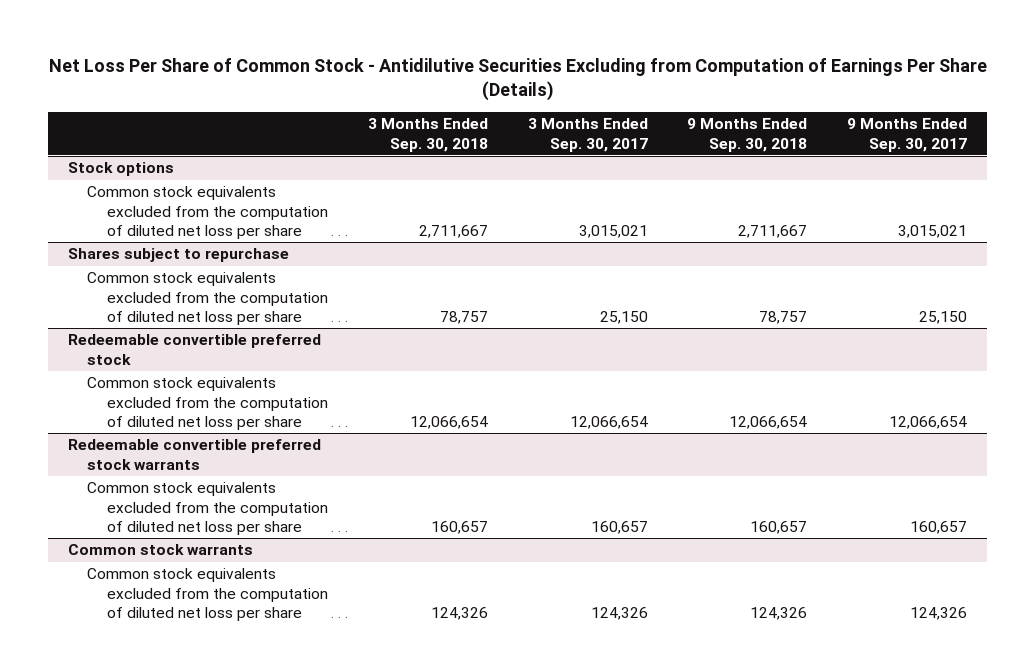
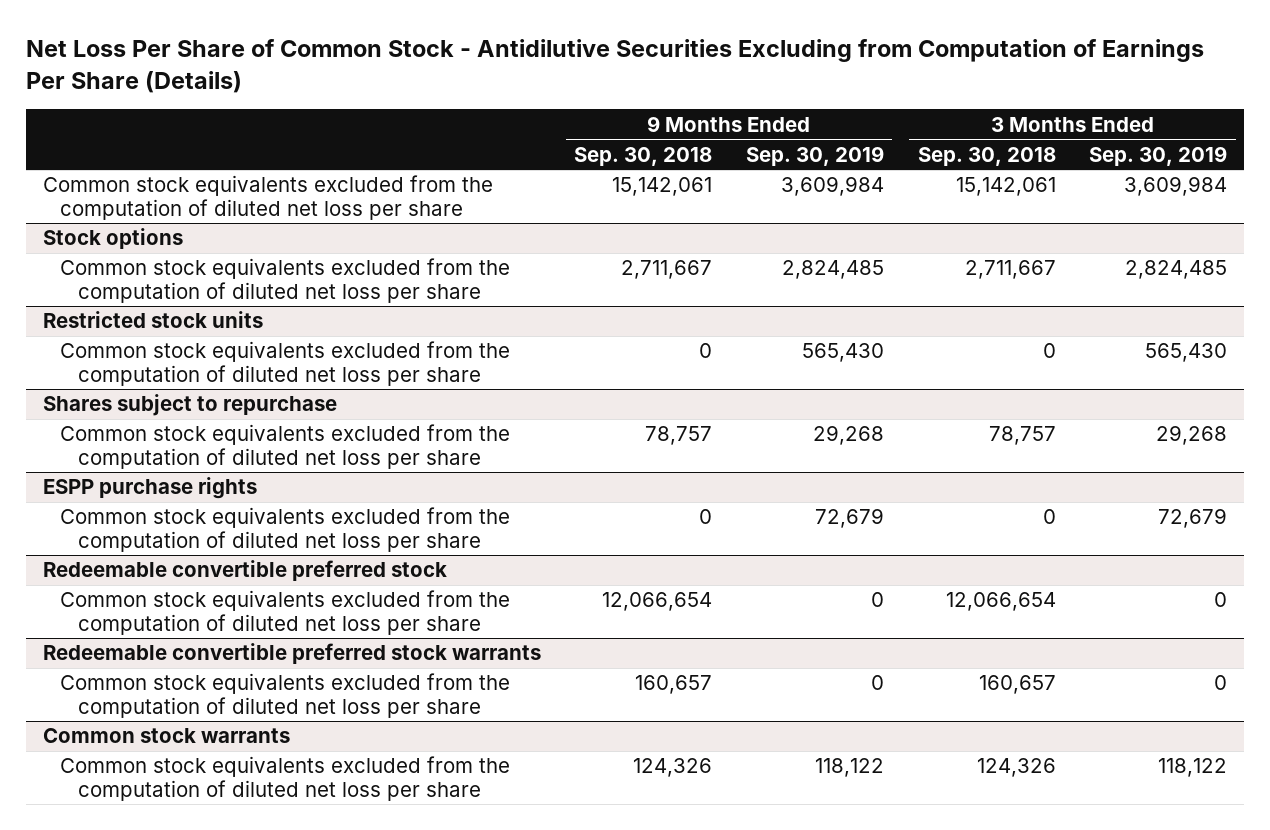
- | 3 Months Ended Sep. 30, 2018 | 3 Months Ended Sep. 30, 2017 | 9 Months Ended Sep. 30, 2018 | 9 Months Ended Sep. 30, 2017
+ | 9 Months Ended Sep. 30, 2018 | 9 Months Ended Sep. 30, 2019 | 3 Months Ended Sep. 30, 2018 | 3 Months Ended Sep. 30, 2019
+ Common stock equivalents excluded from the computation of diluted net loss per share | 15,142,061 | 3,609,984 | 15,142,061 | 3,609,984
+ Restricted stock units
+ Common stock equivalents excluded from the computation of diluted net loss per share | 0 | 565,430 | 0 | 565,430
+ ESPP purchase rights
+ Common stock equivalents excluded from the computation of diluted net loss per share | 0 | 72,679 | 0 | 72,679

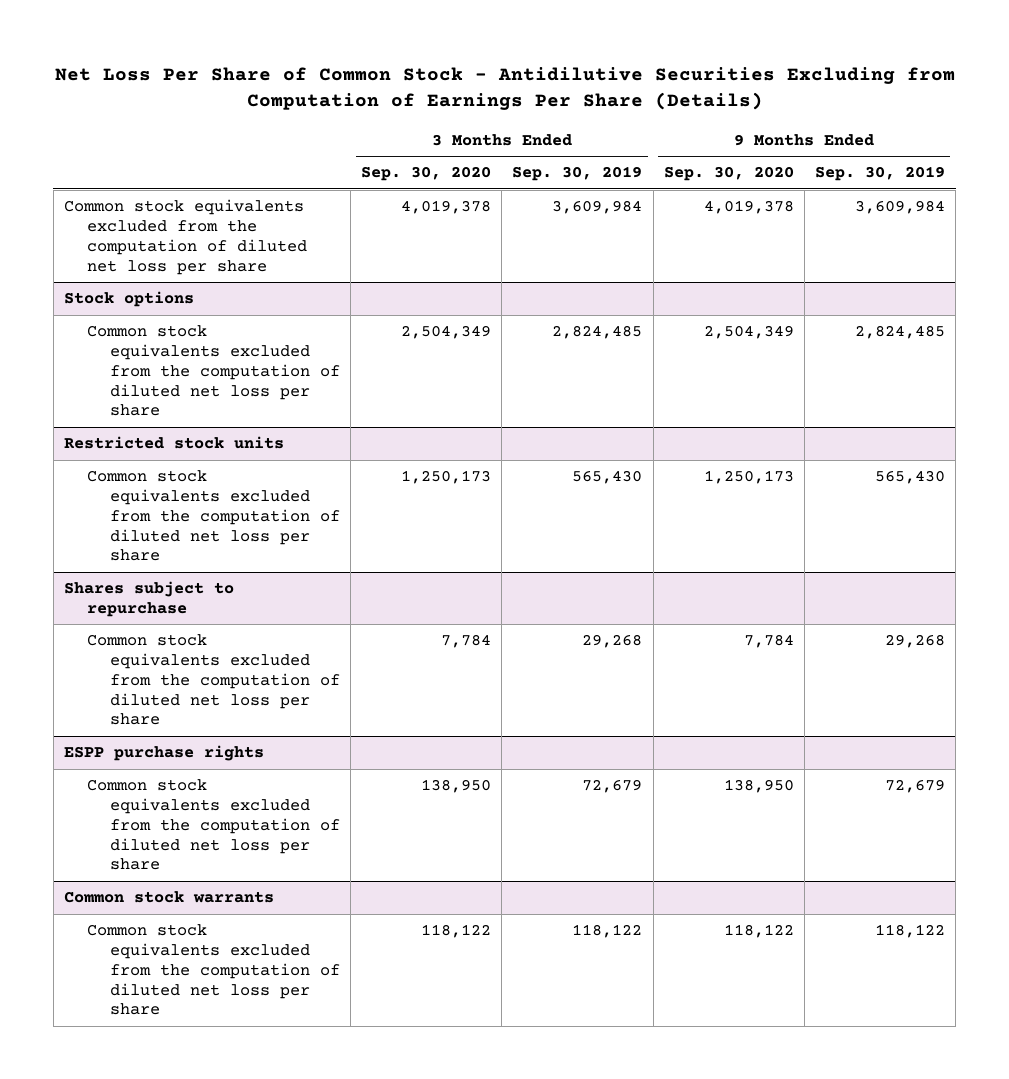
- | 9 Months Ended Sep. 30, 2018 | 9 Months Ended Sep. 30, 2019 | 3 Months Ended Sep. 30, 2018 | 3 Months Ended Sep. 30, 2019
+ | 3 Months Ended Sep. 30, 2020 | 3 Months Ended Sep. 30, 2019 | 9 Months Ended Sep. 30, 2020 | 9 Months Ended Sep. 30, 2019
- Redeemable convertible preferred stock
- Common stock equivalents excluded from the computation of diluted net loss per share | 12,066,654 | 0 | 12,066,654 | 0
- Redeemable convertible preferred stock warrants
- Common stock equivalents excluded from the computation of diluted net loss per share | 160,657 | 0 | 160,657 | 0

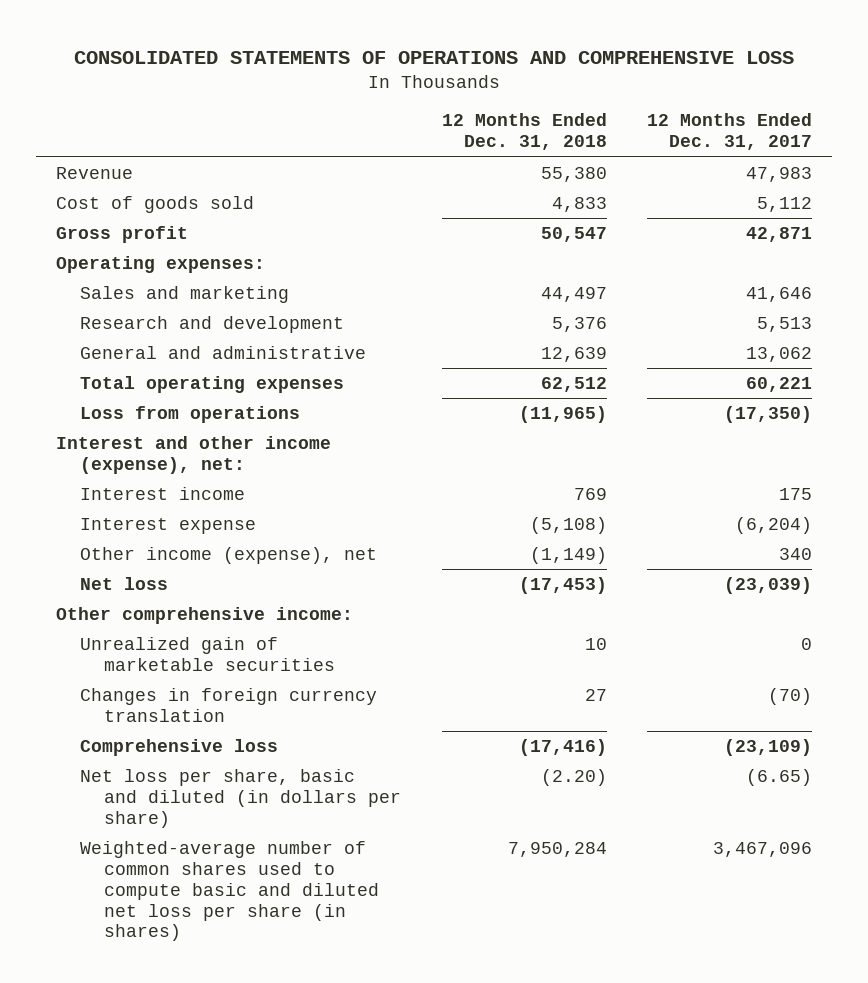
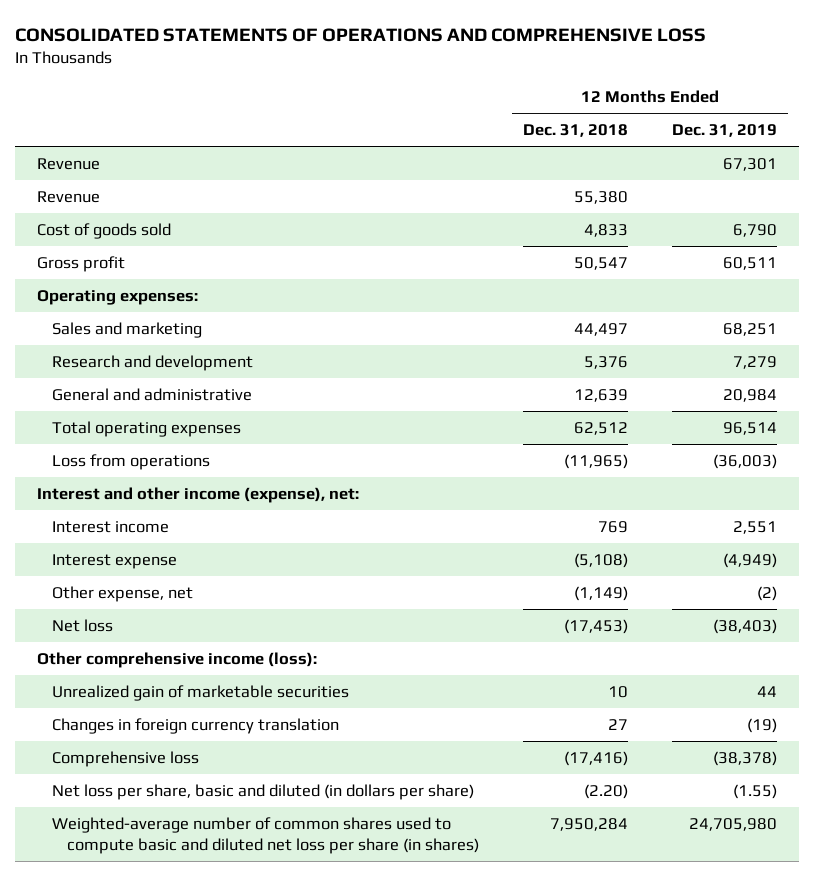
- | 12 Months Ended Dec. 31, 2018 | 12 Months Ended Dec. 31, 2017
+ | 12 Months Ended Dec. 31, 2018 | 12 Months Ended Dec. 31, 2019
+ Revenue | | 67,301
- Other income (expense), net | (1,149) | 340
+ Other expense, net | (1,149) | (2)
- Other comprehensive income:
+ Other comprehensive income (loss):

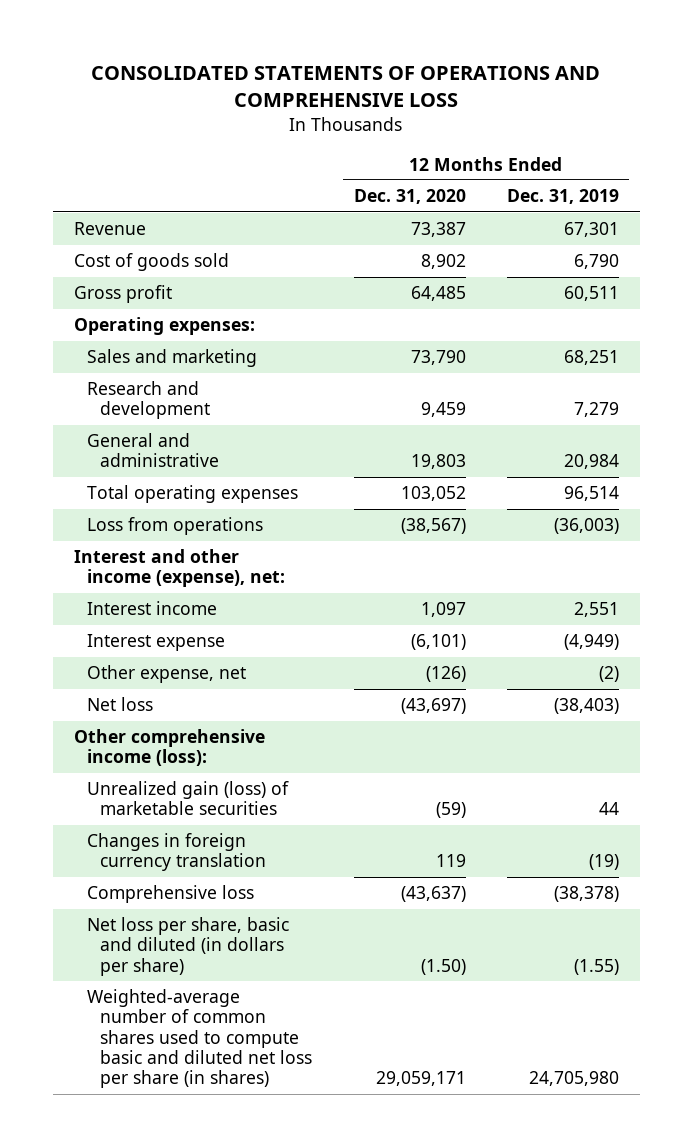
- | 12 Months Ended Dec. 31, 2018 | 12 Months Ended Dec. 31, 2019
+ | 12 Months Ended Dec. 31, 2020 | 12 Months Ended Dec. 31, 2019
- Revenue | 55,380 |
- Unrealized gain of marketable securities | 10 | 44
+ Unrealized gain (loss) of marketable securities | (59) | 44

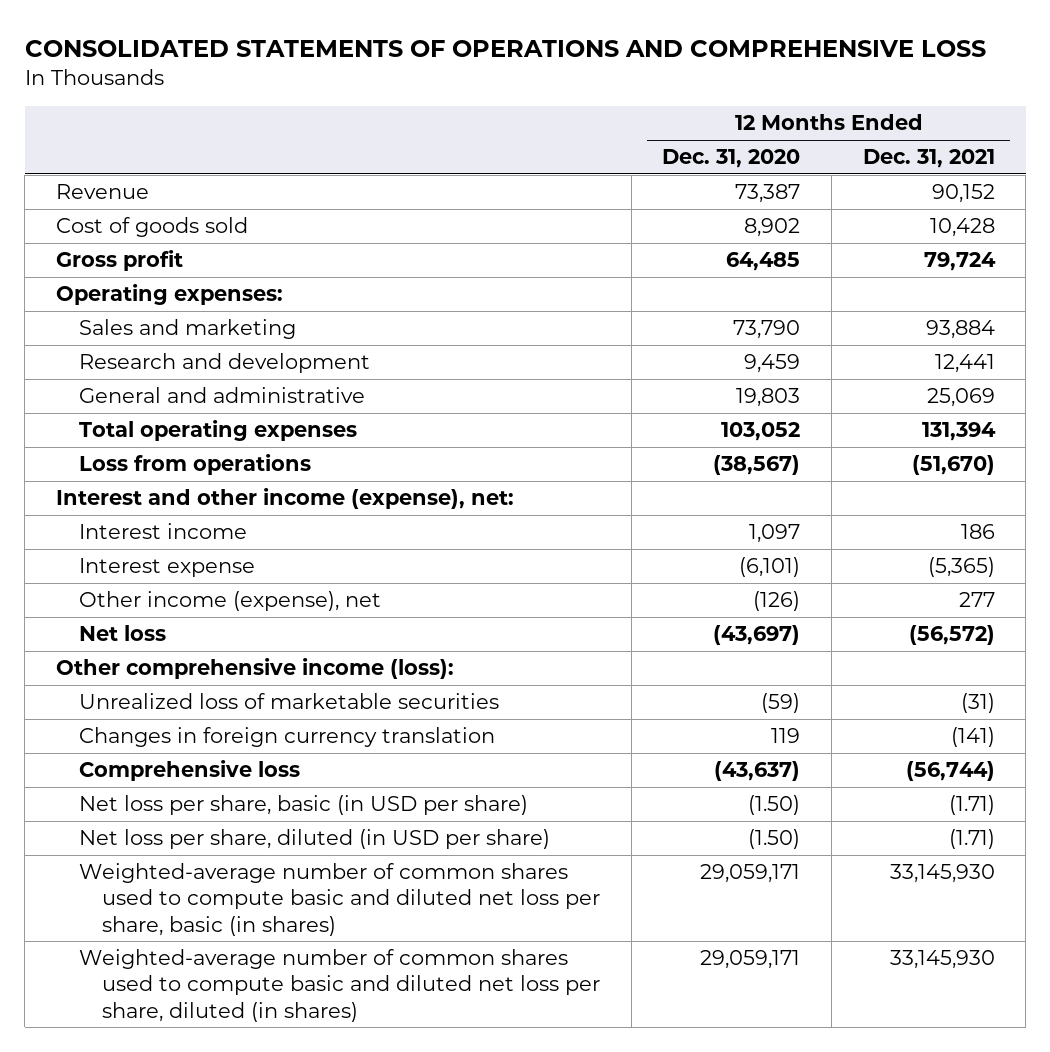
- | 12 Months Ended Dec. 31, 2020 | 12 Months Ended Dec. 31, 2019
+ | 12 Months Ended Dec. 31, 2020 | 12 Months Ended Dec. 31, 2021
- Other expense, net | (126) | (2)
+ Other income (expense), net | (126) | 277
- Unrealized gain (loss) of marketable securities | (59) | 44
+ Unrealized loss of marketable securities | (59) | (31)
- Net loss per share, basic and diluted (in dollars per share) | (1.50) | (1.55)
- Weighted-average number of common shares used to compute basic and diluted net loss per share (in shares) | 29,059,171 | 24,705,980
+ Net loss per share, basic (in USD per share) | (1.50) | (1.71)
+ Net loss per share, diluted (in USD per share) | (1.50) | (1.71)
+ Weighted-average number of common shares used to compute basic and diluted net loss per share, basic (in shares) | 29,059,171 | 33,145,930
+ Weighted-average number of common shares used to compute basic and diluted net loss per share, diluted (in shares) | 29,059,171 | 33,145,930

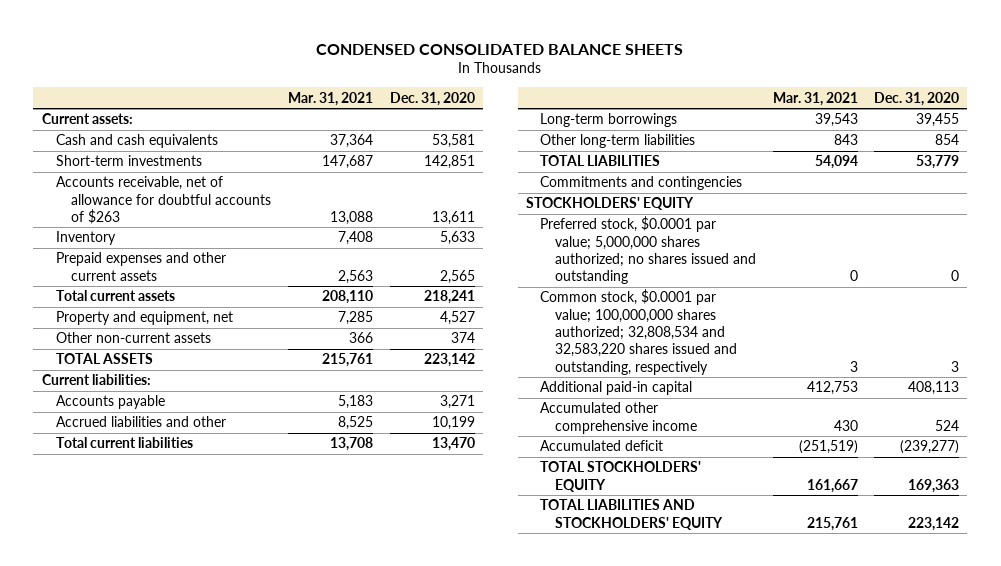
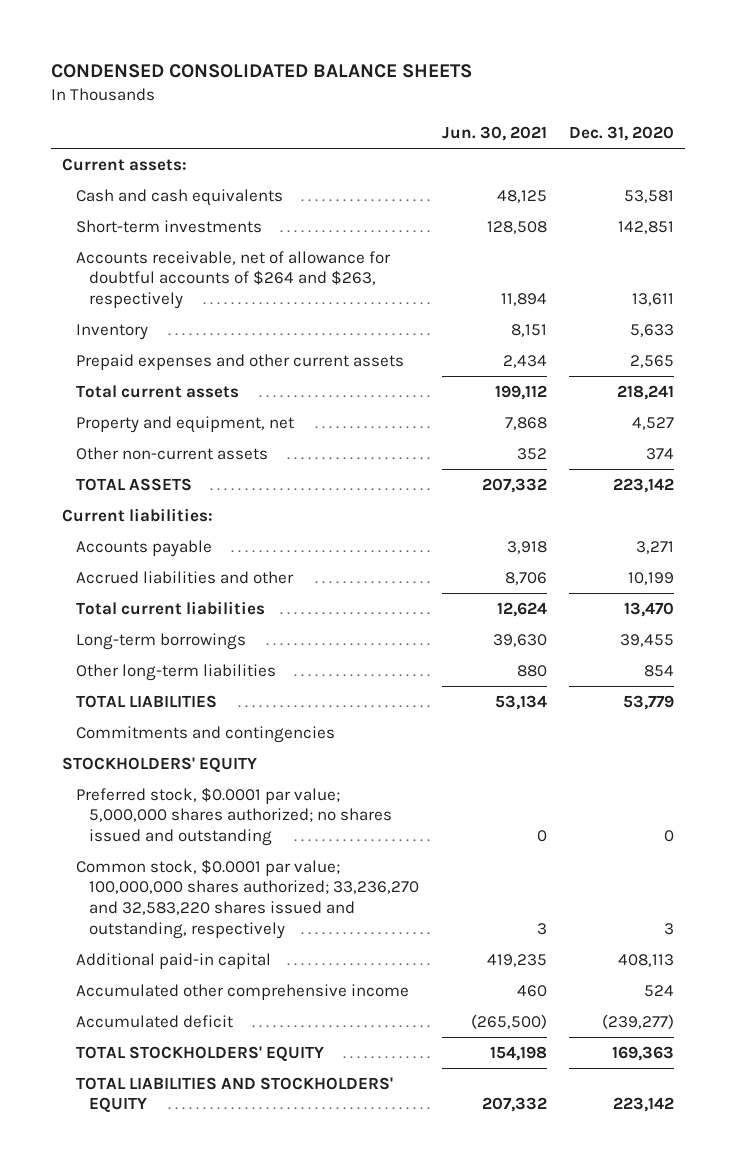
- | Mar. 31, 2021 | Dec. 31, 2020
+ | Jun. 30, 2021 | Dec. 31, 2020
- Accounts receivable, net of allowance for doubtful accounts of $263 | 13,088 | 13,611
+ Accounts receivable, net of allowance for doubtful accounts of $264 and $263, respectively | 11,894 | 13,611
- Common stock, $0.0001 par value; 100,000,000 shares authorized; 32,808,534 and 32,583,220 shares issued and outstanding, respectively | 3 | 3
+ Common stock, $0.0001 par value; 100,000,000 shares authorized; 33,236,270 and 32,583,220 shares issued and outstanding, respectively | 3 | 3

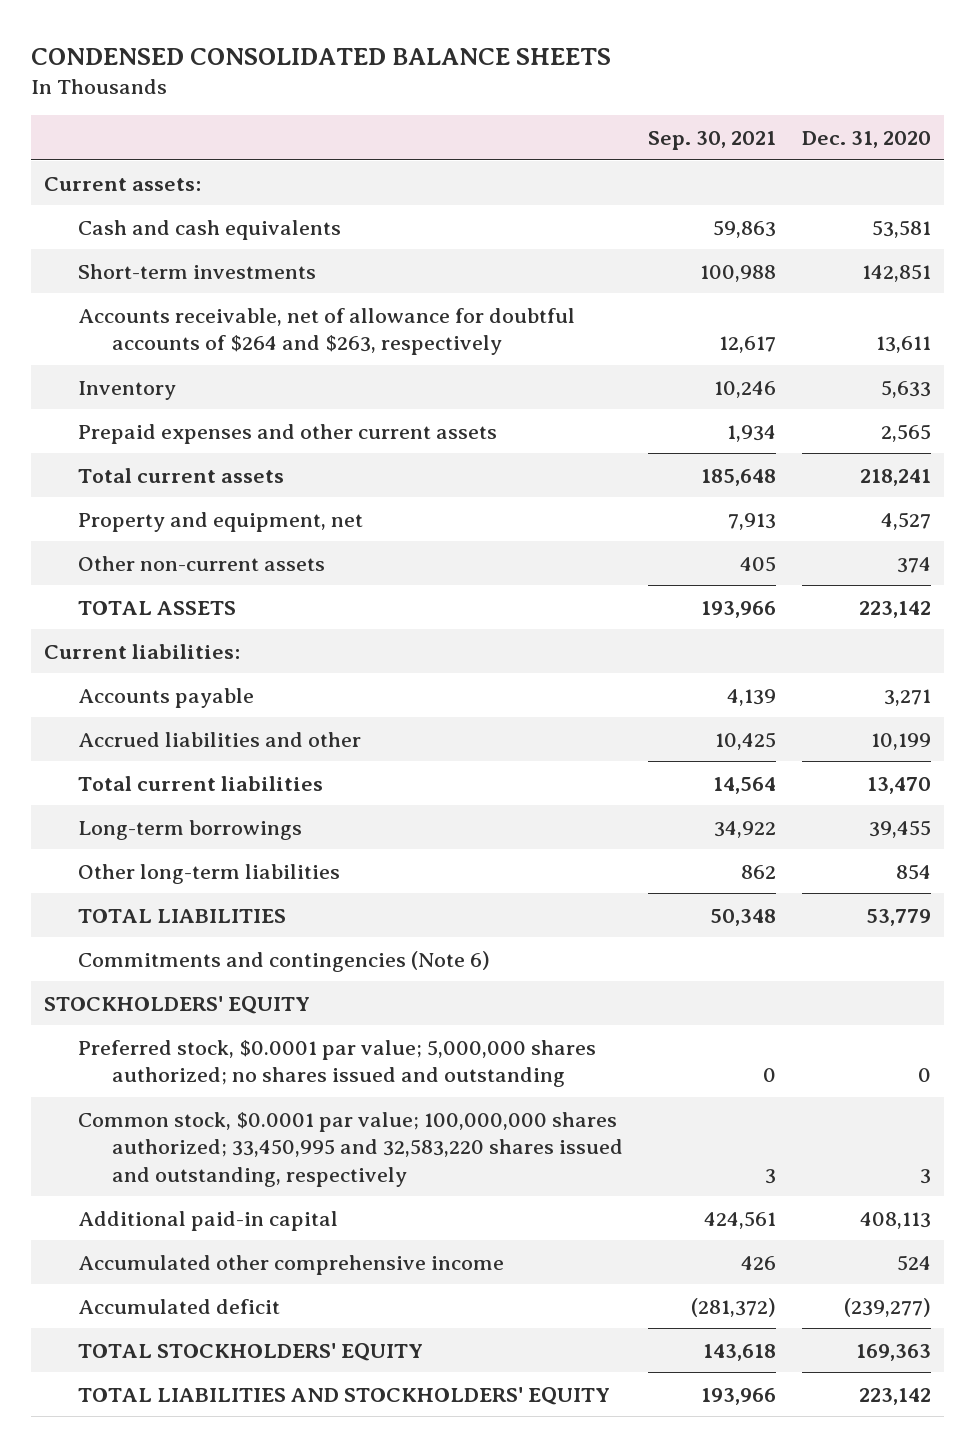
- | Jun. 30, 2021 | Dec. 31, 2020
+ | Sep. 30, 2021 | Dec. 31, 2020
- Commitments and contingencies
+ Commitments and contingencies (Note 6)
- Common stock, $0.0001 par value; 100,000,000 shares authorized; 33,236,270 and 32,583,220 shares issued and outstanding, respectively | 3 | 3
+ Common stock, $0.0001 par value; 100,000,000 shares authorized; 33,450,995 and 32,583,220 shares issued and outstanding, respectively | 3 | 3

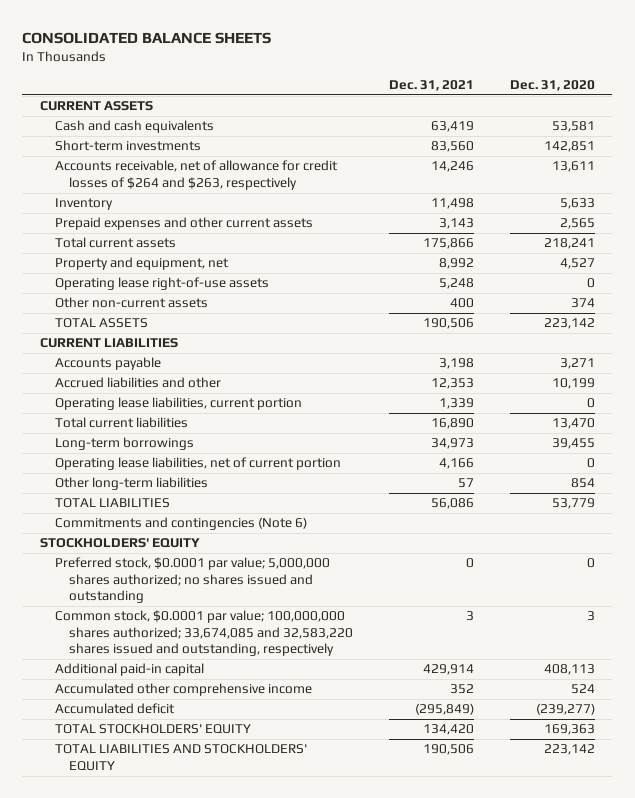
- CONDENSED CONSOLIDATED BALANCE SHEETS
+ CONSOLIDATED BALANCE SHEETS
- | Sep. 30, 2021 | Dec. 31, 2020
+ | Dec. 31, 2021 | Dec. 31, 2020
- Current assets:
+ CURRENT ASSETS
- Accounts receivable, net of allowance for doubtful accounts of $264 and $263, respectively | 12,617 | 13,611
+ Accounts receivable, net of allowance for credit losses of $264 and $263, respectively | 14,246 | 13,611
+ Operating lease right-of-use assets | 5,248 | 0
- Current liabilities:
+ CURRENT LIABILITIES
+ Operating lease liabilities, current portion | 1,339 | 0
+ Operating lease liabilities, net of current portion | 4,166 | 0
- Common stock, $0.0001 par value; 100,000,000 shares authorized; 33,450,995 and 32,583,220 shares issued and outstanding, respectively | 3 | 3
+ Common stock, $0.0001 par value; 100,000,000 shares authorized; 33,674,085 and 32,583,220 shares issued and outstanding, respectively | 3 | 3

